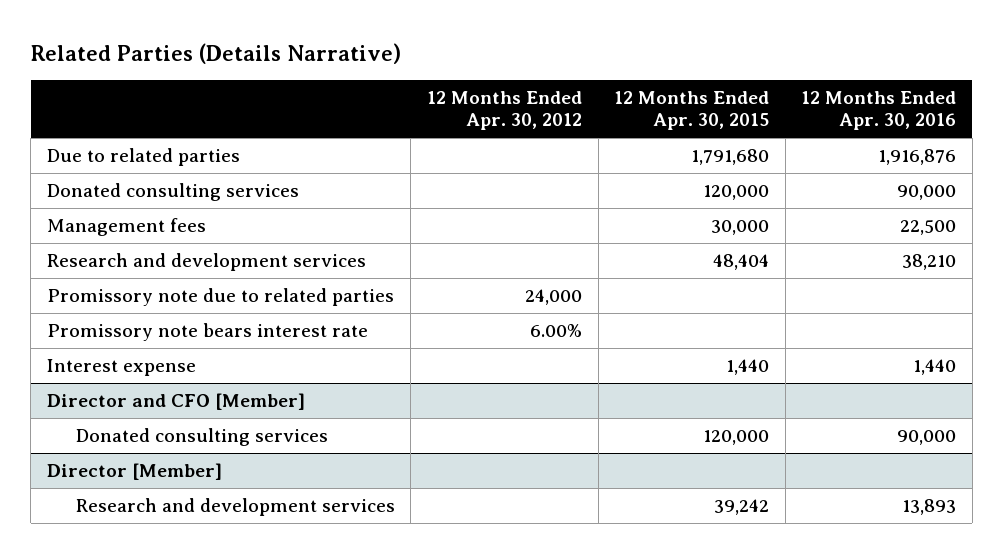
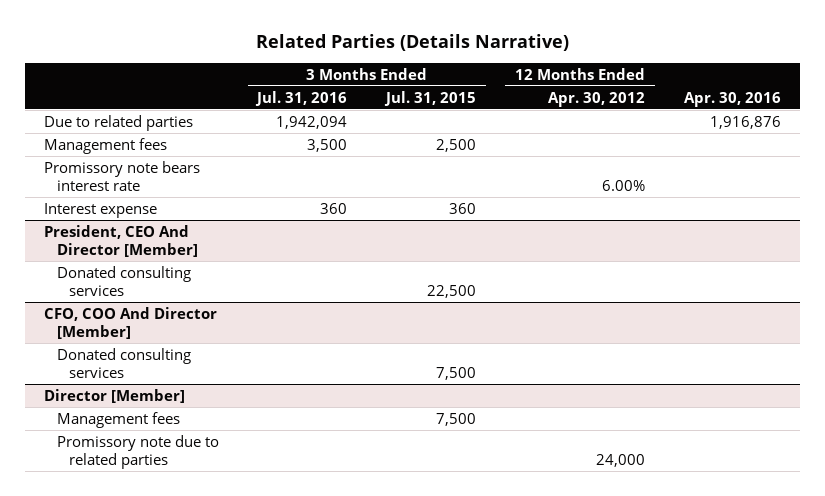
- | 12 Months Ended Apr. 30, 2012 | 12 Months Ended Apr. 30, 2015 | 12 Months Ended Apr. 30, 2016
+ | 3 Months Ended Jul. 31, 2016 | 3 Months Ended Jul. 31, 2015 | 12 Months Ended Apr. 30, 2012 | Apr. 30, 2016
- Donated consulting services | | 120,000 | 90,000
- Research and development services | | 48,404 | 38,210
- Promissory note due to related parties | 24,000 | |
- Director and CFO [Member]
- Donated consulting services | | 120,000 | 90,000
+ President, CEO And Director [Member]
+ Donated consulting services | | 22,500 | |
+ CFO, COO And Director [Member]
+ Donated consulting services | | 7,500 | |
@ Director [Member]
- Research and development services | | 39,242 | 13,893
+ Management fees | | 7,500 | |
+ Promissory note due to related parties | | | 24,000 |

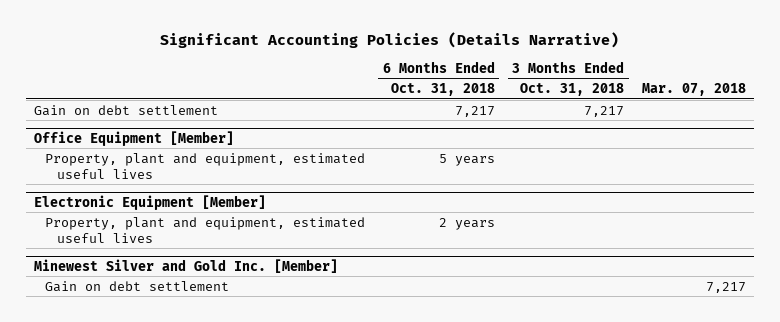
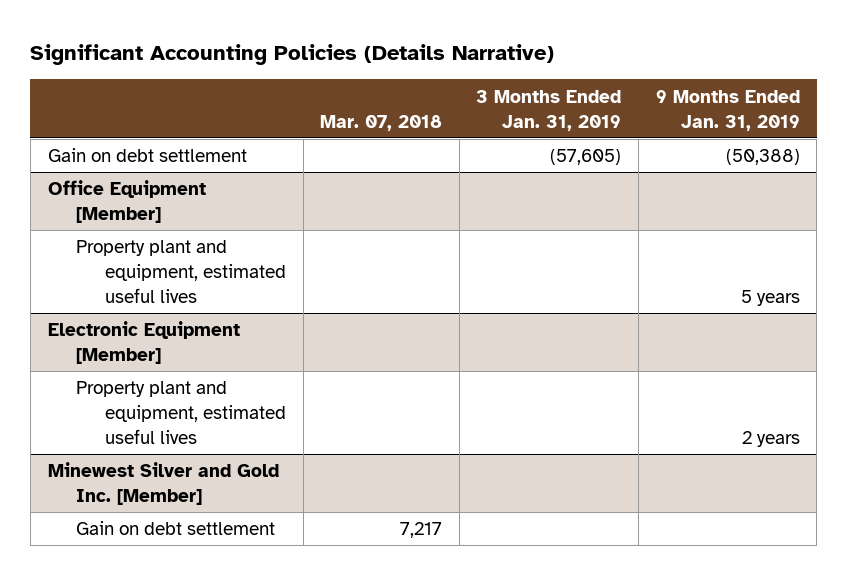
- | 6 Months Ended Oct. 31, 2018 | 3 Months Ended Oct. 31, 2018 | Mar. 07, 2018
+ | Mar. 07, 2018 | 3 Months Ended Jan. 31, 2019 | 9 Months Ended Jan. 31, 2019
@ Office Equipment [Member]
- Property, plant and equipment, estimated useful lives | 5 years | |
+ Property plant and equipment, estimated useful lives | | | 5 years
@ Electronic Equipment [Member]
- Property, plant and equipment, estimated useful lives | 2 years | |
+ Property plant and equipment, estimated useful lives | | | 2 years

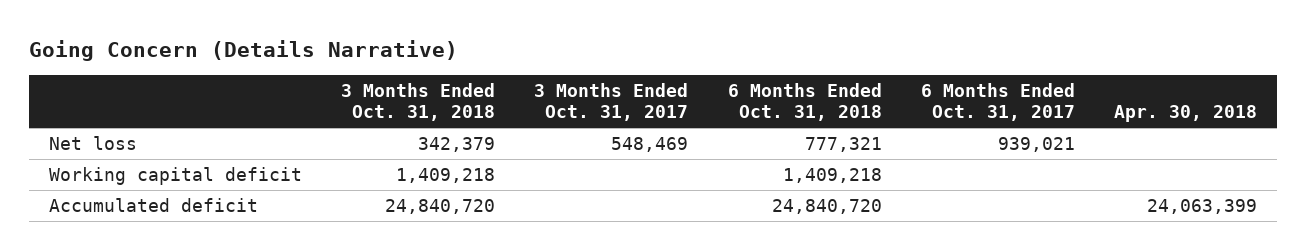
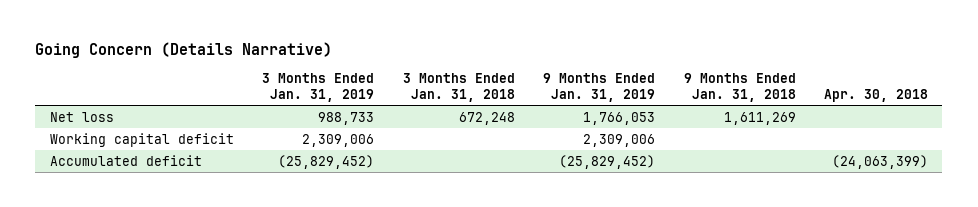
- | 3 Months Ended Oct. 31, 2018 | 3 Months Ended Oct. 31, 2017 | 6 Months Ended Oct. 31, 2018 | 6 Months Ended Oct. 31, 2017 | Apr. 30, 2018
+ | 3 Months Ended Jan. 31, 2019 | 3 Months Ended Jan. 31, 2018 | 9 Months Ended Jan. 31, 2019 | 9 Months Ended Jan. 31, 2018 | Apr. 30, 2018
- Accumulated deficit | 24,840,720 | | 24,840,720 | | 24,063,399
+ Accumulated deficit | (25,829,452) | | (25,829,452) | | (24,063,399)

